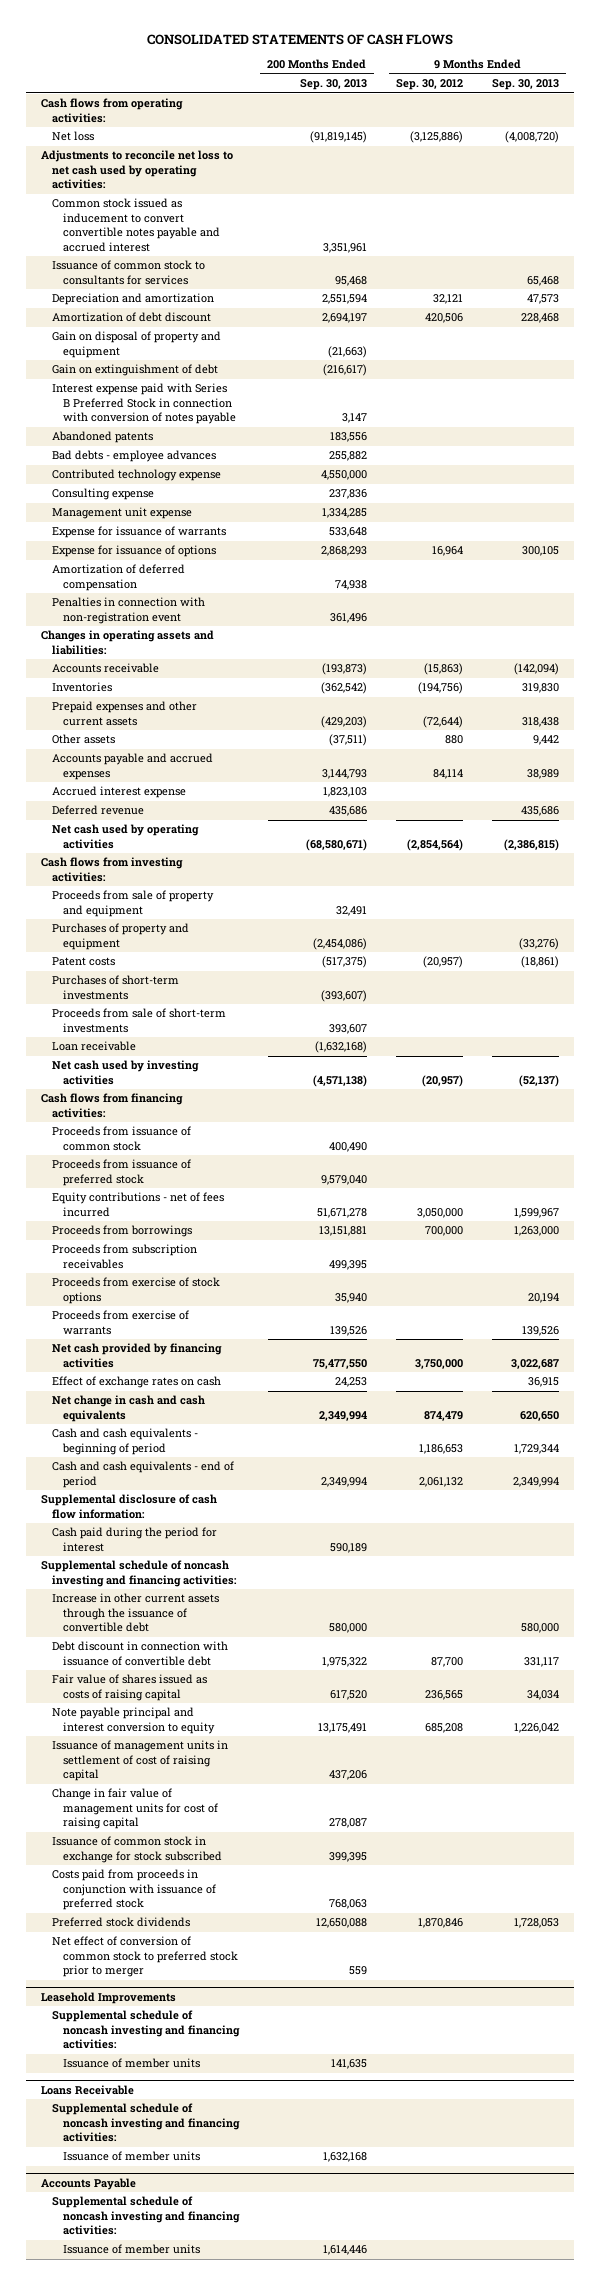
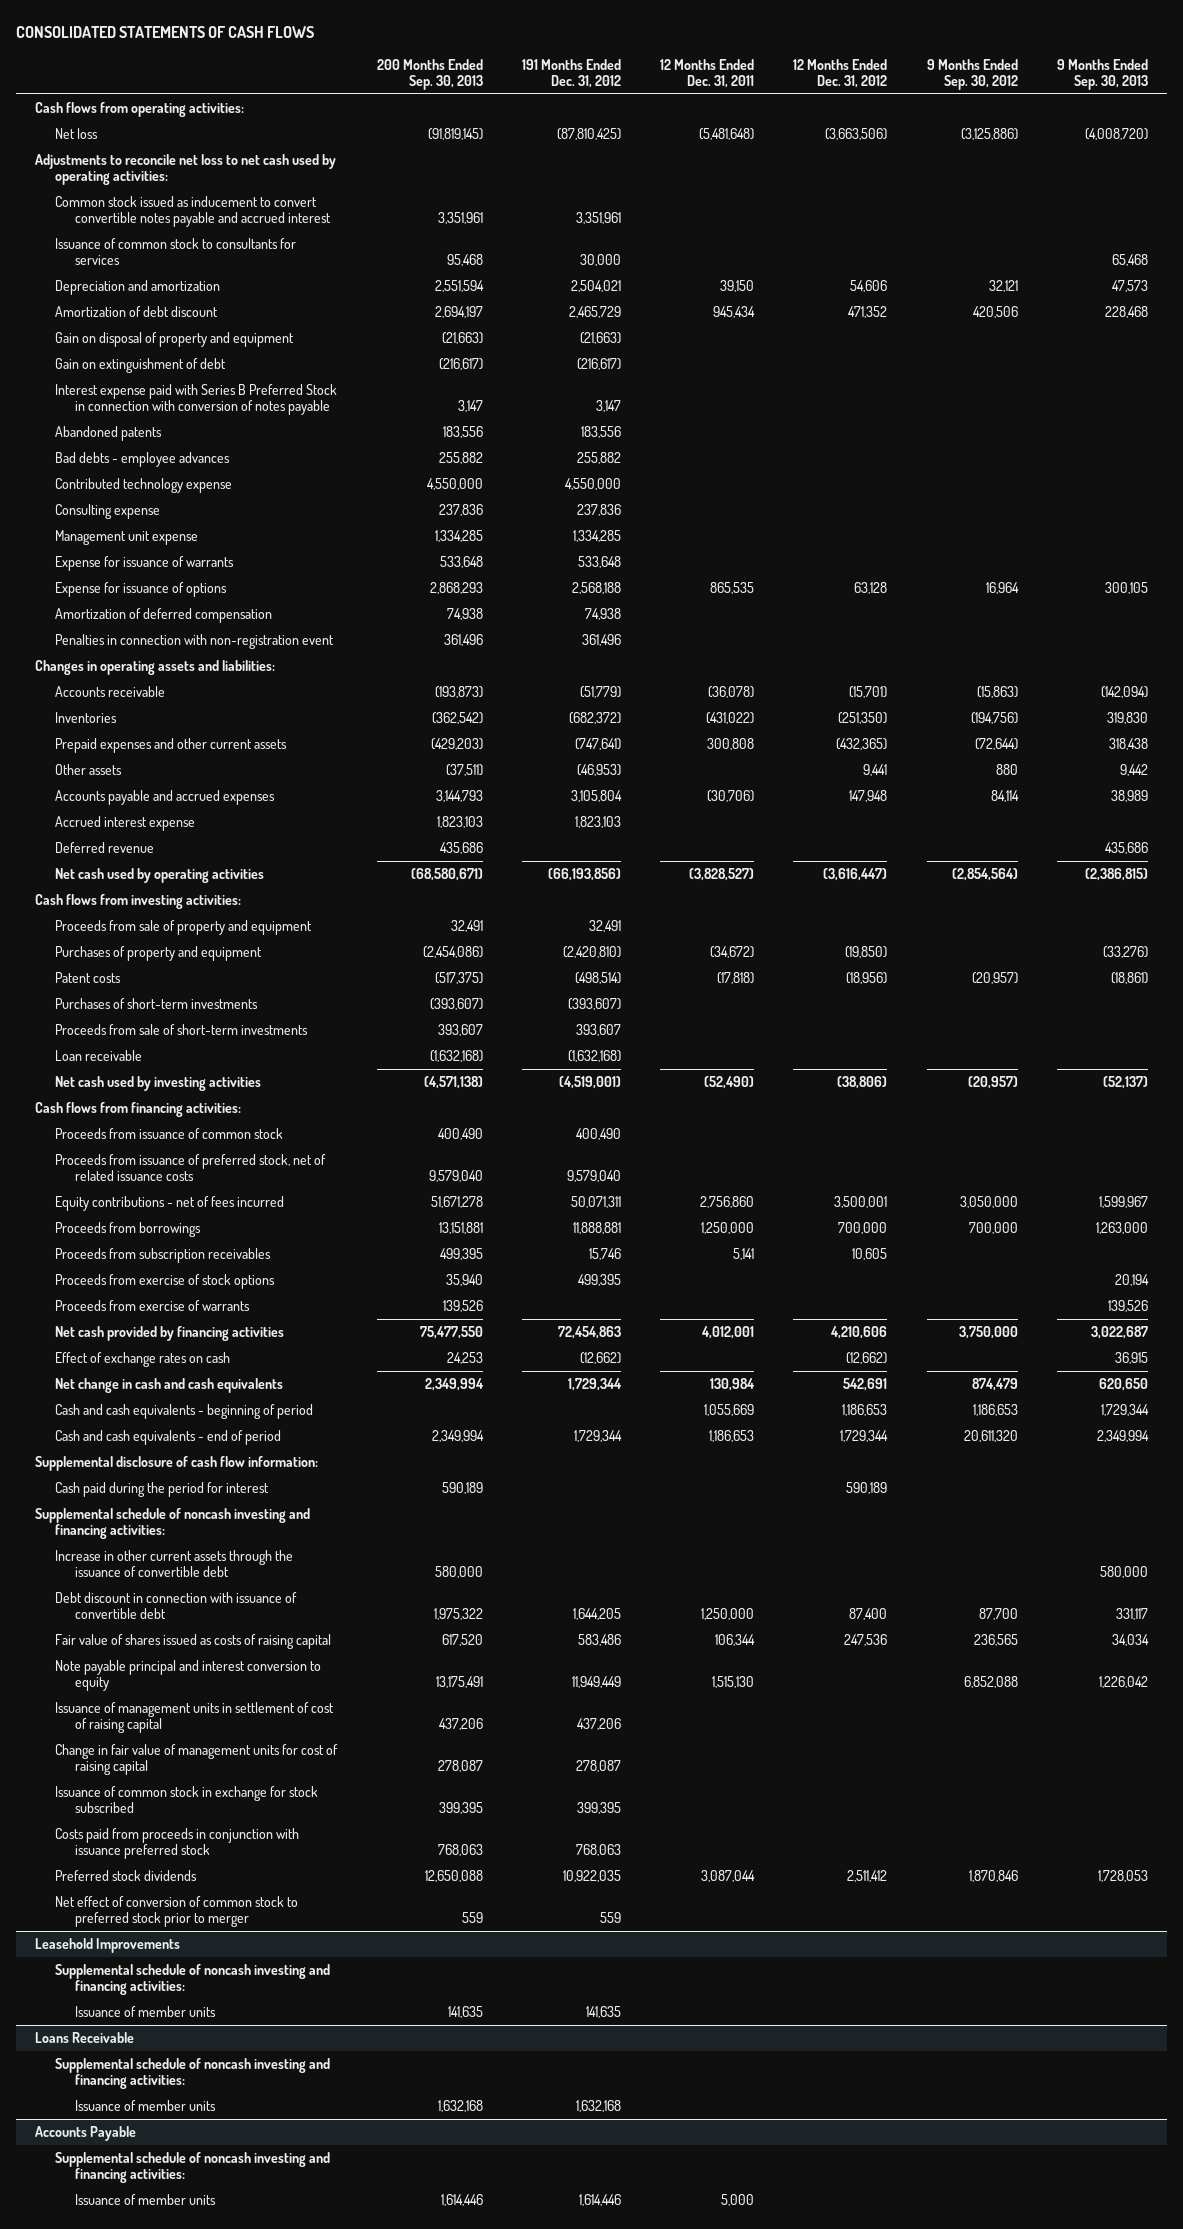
- | 200 Months Ended Sep. 30, 2013 | 9 Months Ended Sep. 30, 2012 | 9 Months Ended Sep. 30, 2013
+ | 200 Months Ended Sep. 30, 2013 | 191 Months Ended Dec. 31, 2012 | 12 Months Ended Dec. 31, 2011 | 12 Months Ended Dec. 31, 2012 | 9 Months Ended Sep. 30, 2012 | 9 Months Ended Sep. 30, 2013
- Proceeds from issuance of preferred stock | 9,579,040 | |
+ Proceeds from issuance of preferred stock, net of related issuance costs | 9,579,040 | 9,579,040 | | | |
- Cash and cash equivalents - end of period | 2,349,994 | 2,061,132 | 2,349,994
+ Cash and cash equivalents - end of period | 2,349,994 | 1,729,344 | 1,186,653 | 1,729,344 | 20,611,320 | 2,349,994
- Note payable principal and interest conversion to equity | 13,175,491 | 685,208 | 1,226,042
+ Note payable principal and interest conversion to equity | 13,175,491 | 11,949,449 | 1,515,130 | | 6,852,088 | 1,226,042
- Costs paid from proceeds in conjunction with issuance of preferred stock | 768,063 | |
+ Costs paid from proceeds in conjunction with issuance preferred stock | 768,063 | 768,063 | | | |

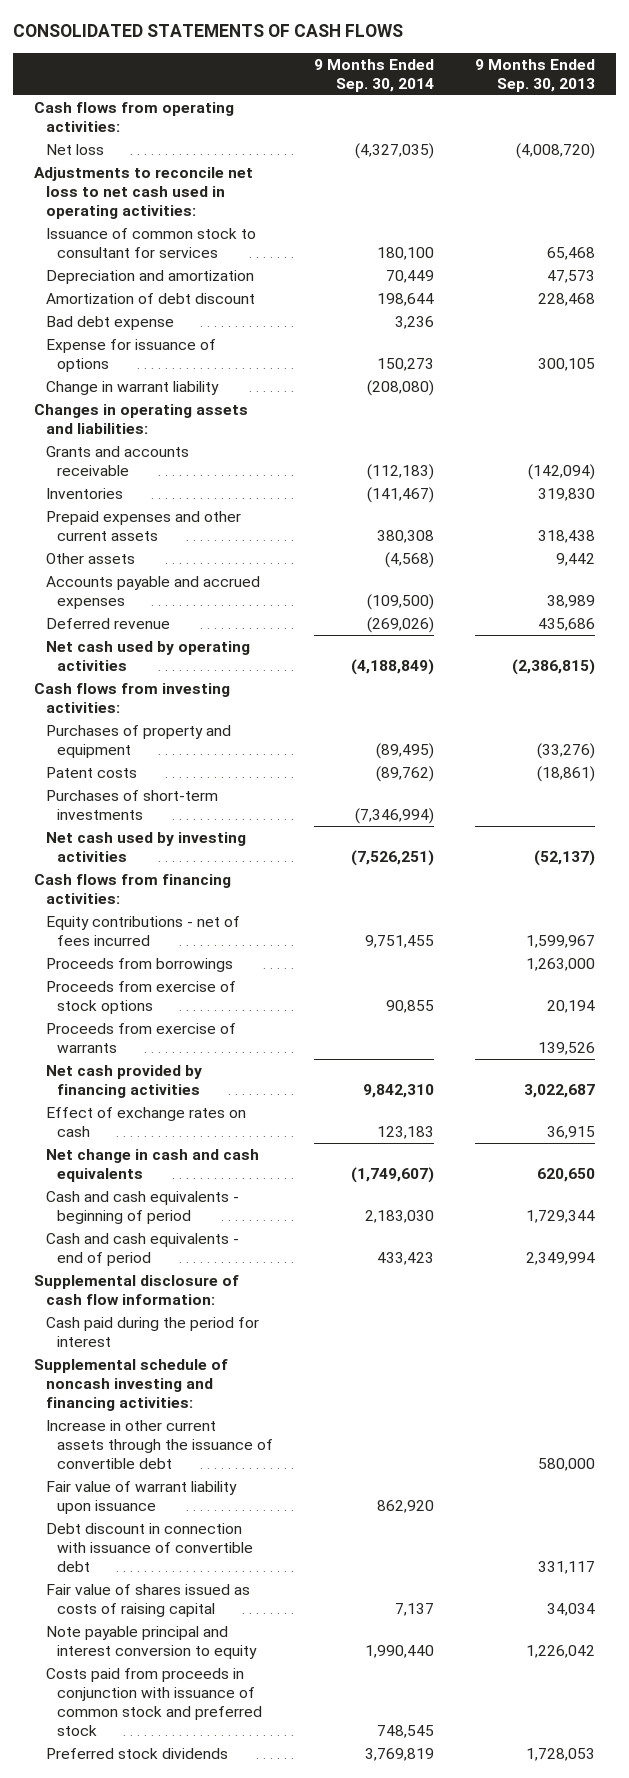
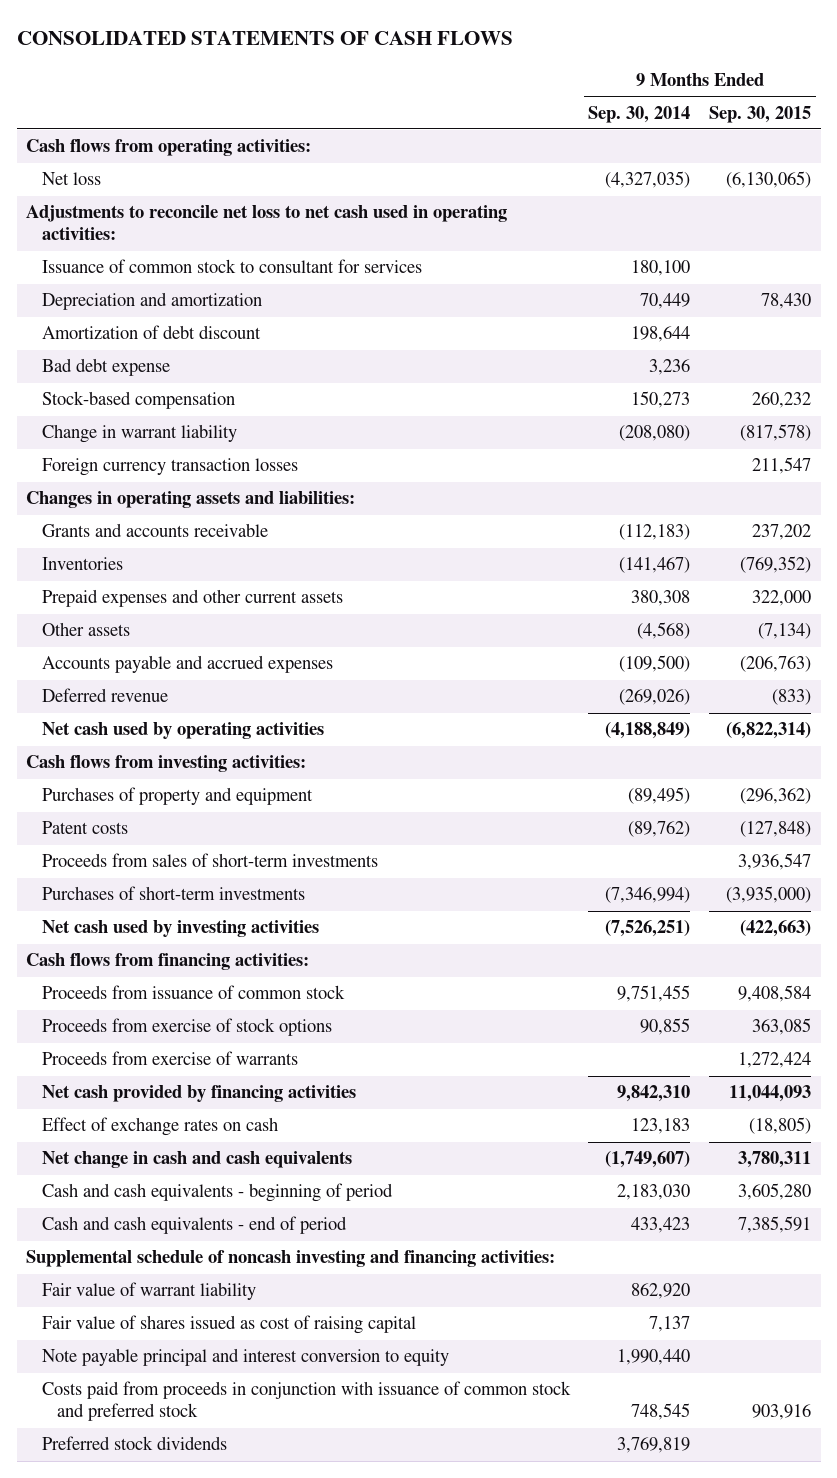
- | 9 Months Ended Sep. 30, 2014 | 9 Months Ended Sep. 30, 2013
+ | 9 Months Ended Sep. 30, 2014 | 9 Months Ended Sep. 30, 2015
- Expense for issuance of options | 150,273 | 300,105
+ Stock-based compensation | 150,273 | 260,232
+ Foreign currency transaction losses | | 211,547
+ Proceeds from sales of short-term investments | | 3,936,547
- Equity contributions - net of fees incurred | 9,751,455 | 1,599,967
- Proceeds from borrowings | | 1,263,000
+ Proceeds from issuance of common stock | 9,751,455 | 9,408,584
- Supplemental disclosure of cash flow information:
- Cash paid during the period for interest
- Increase in other current assets through the issuance of convertible debt | | 580,000
- Fair value of warrant liability upon issuance | 862,920 |
- Debt discount in connection with issuance of convertible debt | | 331,117
- Fair value of shares issued as costs of raising capital | 7,137 | 34,034
+ Fair value of warrant liability | 862,920 |
+ Fair value of shares issued as cost of raising capital | 7,137 |

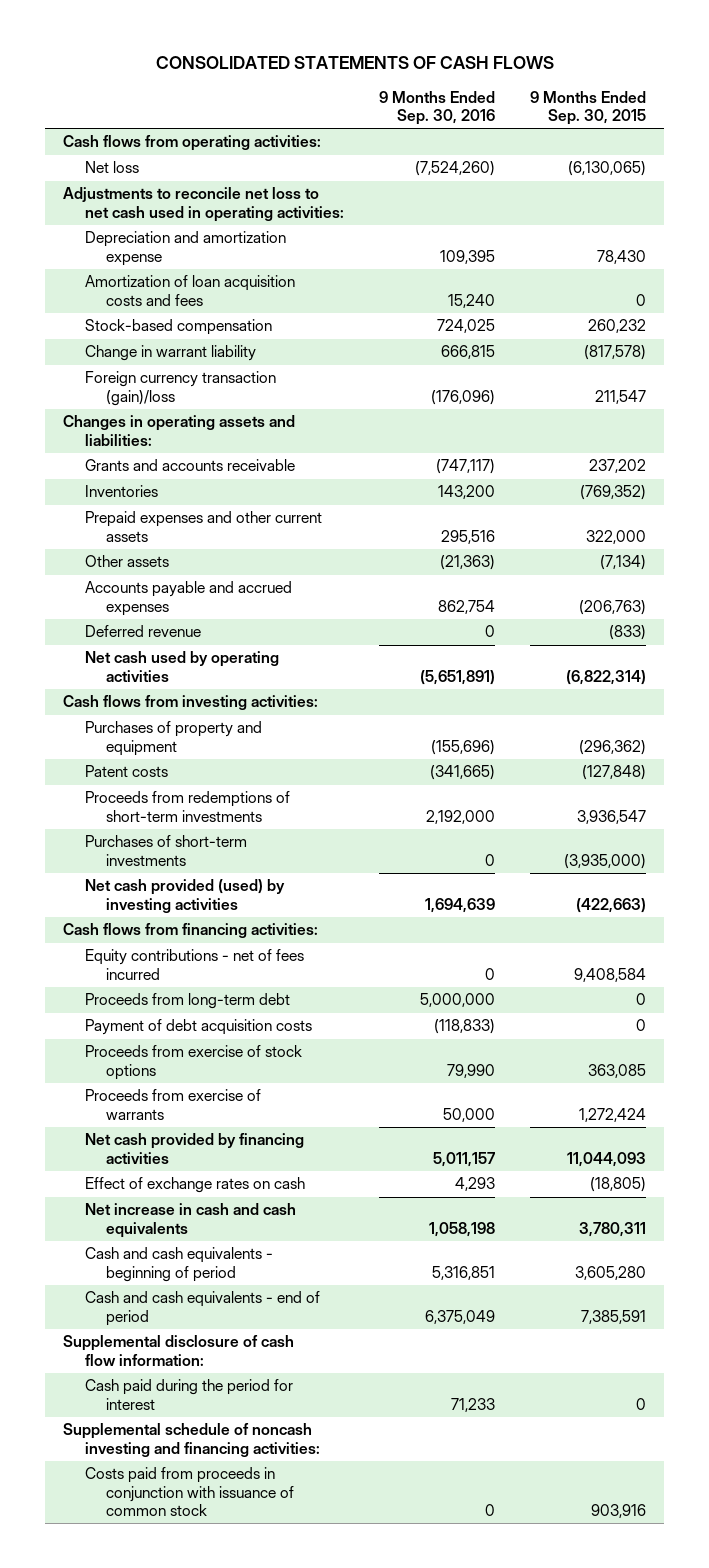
- | 9 Months Ended Sep. 30, 2014 | 9 Months Ended Sep. 30, 2015
+ | 9 Months Ended Sep. 30, 2016 | 9 Months Ended Sep. 30, 2015
- Issuance of common stock to consultant for services | 180,100 |
- Depreciation and amortization | 70,449 | 78,430
- Amortization of debt discount | 198,644 |
- Bad debt expense | 3,236 |
+ Depreciation and amortization expense | 109,395 | 78,430
+ Amortization of loan acquisition costs and fees | 15,240 | 0
- Foreign currency transaction losses | | 211,547
+ Foreign currency transaction (gain)/loss | (176,096) | 211,547
- Proceeds from sales of short-term investments | | 3,936,547
+ Proceeds from redemptions of short-term investments | 2,192,000 | 3,936,547
- Net cash used by investing activities | (7,526,251) | (422,663)
+ Net cash provided (used) by investing activities | 1,694,639 | (422,663)
- Proceeds from issuance of common stock | 9,751,455 | 9,408,584
+ Equity contributions - net of fees incurred | 0 | 9,408,584
+ Proceeds from long-term debt | 5,000,000 | 0
+ Payment of debt acquisition costs | (118,833) | 0
- Net change in cash and cash equivalents | (1,749,607) | 3,780,311
+ Net increase in cash and cash equivalents | 1,058,198 | 3,780,311
+ Supplemental disclosure of cash flow information:
+ Cash paid during the period for interest | 71,233 | 0
- Fair value of warrant liability | 862,920 |
- Fair value of shares issued as cost of raising capital | 7,137 |
- Note payable principal and interest conversion to equity | 1,990,440 |
- Costs paid from proceeds in conjunction with issuance of common stock and preferred stock | 748,545 | 903,916
- Preferred stock dividends | 3,769,819 |
+ Costs paid from proceeds in conjunction with issuance of common stock | 0 | 903,916

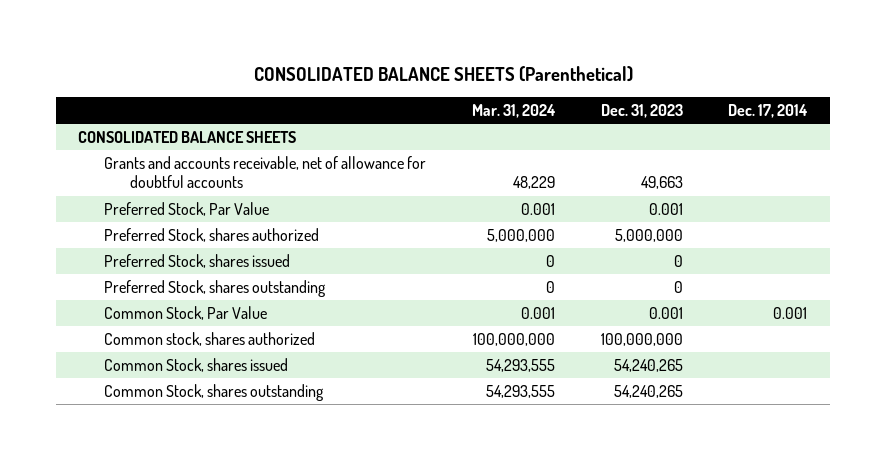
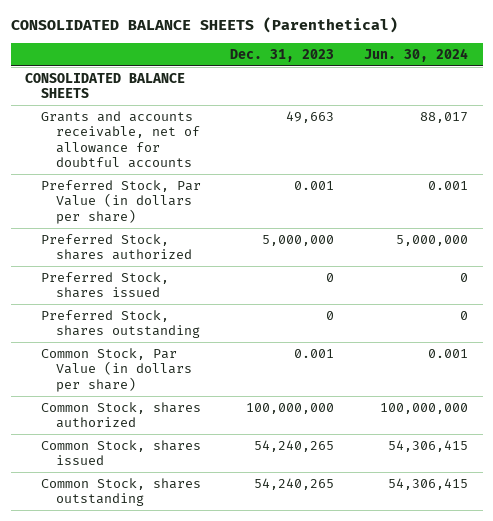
- | Mar. 31, 2024 | Dec. 31, 2023 | Dec. 17, 2014
+ | Dec. 31, 2023 | Jun. 30, 2024
- Preferred Stock, Par Value | 0.001 | 0.001 |
+ Preferred Stock, Par Value (in dollars per share) | 0.001 | 0.001
- Common Stock, Par Value | 0.001 | 0.001 | 0.001
- Common stock, shares authorized | 100,000,000 | 100,000,000 |
+ Common Stock, Par Value (in dollars per share) | 0.001 | 0.001
+ Common Stock, shares authorized | 100,000,000 | 100,000,000

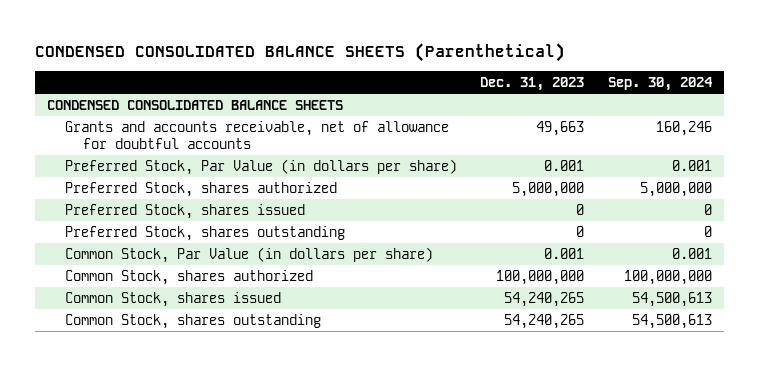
- CONSOLIDATED BALANCE SHEETS (Parenthetical)
+ CONDENSED CONSOLIDATED BALANCE SHEETS (Parenthetical)
- | Dec. 31, 2023 | Jun. 30, 2024
+ | Dec. 31, 2023 | Sep. 30, 2024
- CONSOLIDATED BALANCE SHEETS
+ CONDENSED CONSOLIDATED BALANCE SHEETS

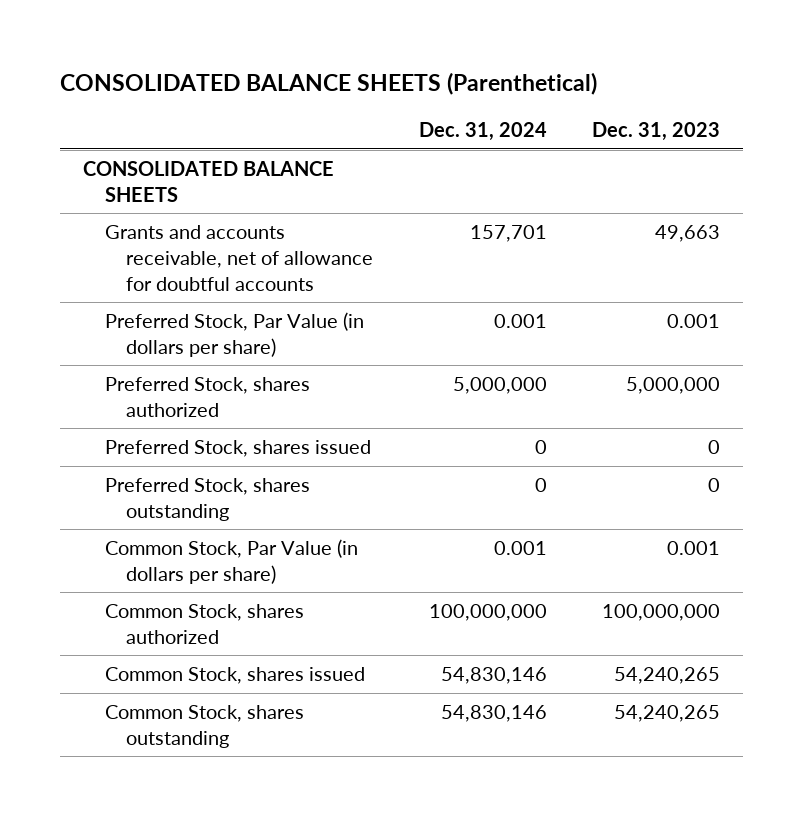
- CONDENSED CONSOLIDATED BALANCE SHEETS (Parenthetical)
+ CONSOLIDATED BALANCE SHEETS (Parenthetical)
- | Dec. 31, 2023 | Sep. 30, 2024
+ | Dec. 31, 2024 | Dec. 31, 2023
- CONDENSED CONSOLIDATED BALANCE SHEETS
+ CONSOLIDATED BALANCE SHEETS

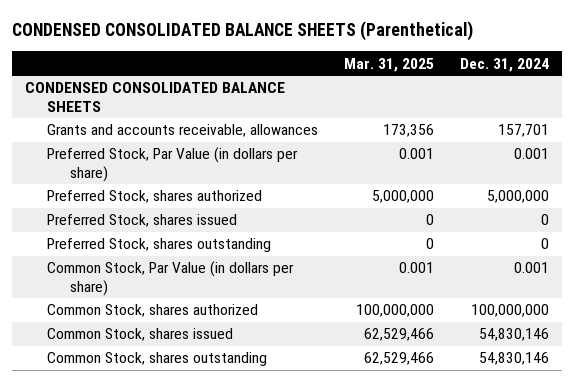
- CONSOLIDATED BALANCE SHEETS (Parenthetical)
+ CONDENSED CONSOLIDATED BALANCE SHEETS (Parenthetical)
- | Dec. 31, 2024 | Dec. 31, 2023
+ | Mar. 31, 2025 | Dec. 31, 2024
- CONSOLIDATED BALANCE SHEETS
- Grants and accounts receivable, net of allowance for doubtful accounts | 157,701 | 49,663
+ CONDENSED CONSOLIDATED BALANCE SHEETS
+ Grants and accounts receivable, allowances | 173,356 | 157,701

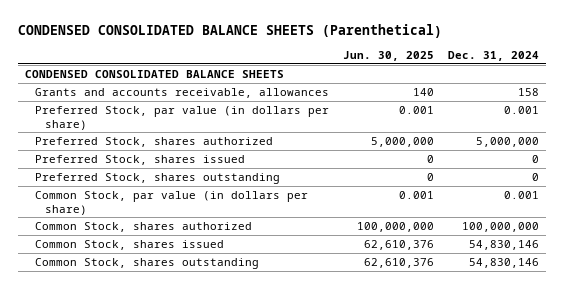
- | Mar. 31, 2025 | Dec. 31, 2024
+ | Jun. 30, 2025 | Dec. 31, 2024
- Grants and accounts receivable, allowances | 173,356 | 157,701
- Preferred Stock, Par Value (in dollars per share) | 0.001 | 0.001
+ Grants and accounts receivable, allowances | 140 | 158
+ Preferred Stock, par value (in dollars per share) | 0.001 | 0.001
- Common Stock, Par Value (in dollars per share) | 0.001 | 0.001
+ Common Stock, par value (in dollars per share) | 0.001 | 0.001

